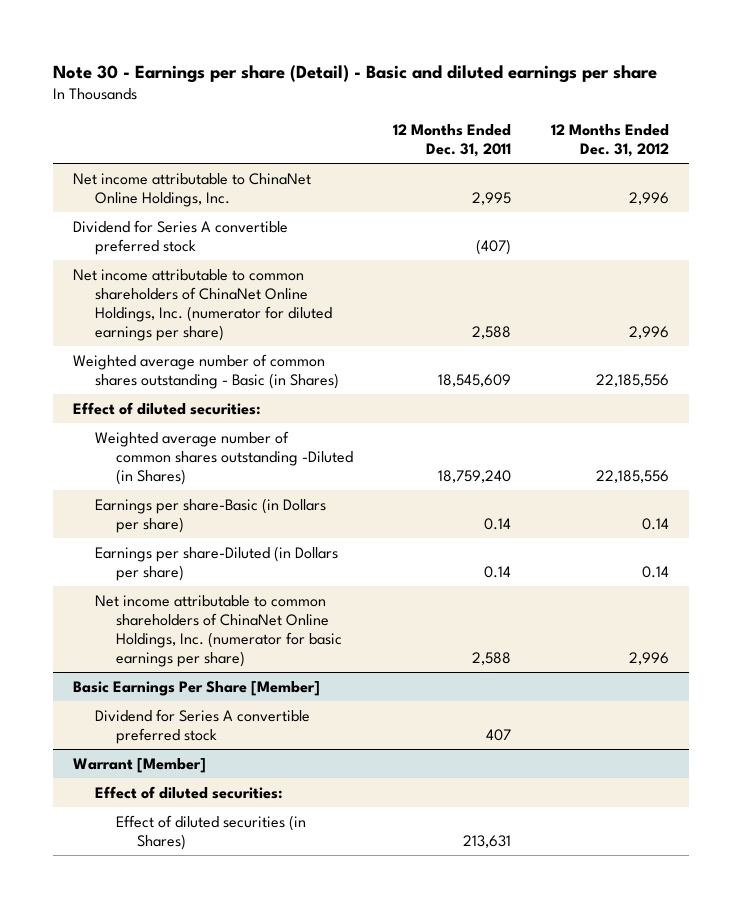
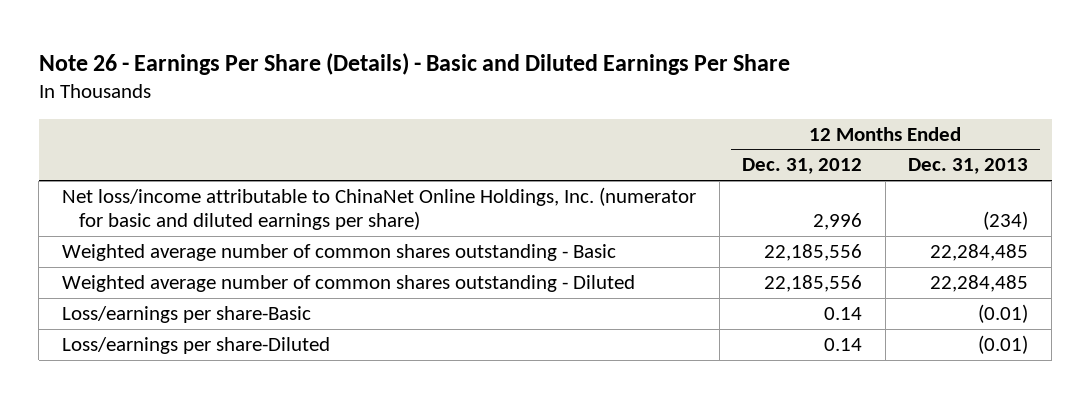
- Note 30 - Earnings per share (Detail) - Basic and diluted earnings per share
+ Note 26 - Earnings Per Share (Details) - Basic and Diluted Earnings Per Share
- | 12 Months Ended Dec. 31, 2011 | 12 Months Ended Dec. 31, 2012
+ | 12 Months Ended Dec. 31, 2012 | 12 Months Ended Dec. 31, 2013
- Net income attributable to ChinaNet Online Holdings, Inc. | 2,995 | 2,996
- Dividend for Series A convertible preferred stock | (407) |
- Net income attributable to common shareholders of ChinaNet Online Holdings, Inc. (numerator for diluted earnings per share) | 2,588 | 2,996
- Weighted average number of common shares outstanding - Basic (in Shares) | 18,545,609 | 22,185,556
- Effect of diluted securities:
- Weighted average number of common shares outstanding -Diluted (in Shares) | 18,759,240 | 22,185,556
- Earnings per share-Basic (in Dollars per share) | 0.14 | 0.14
- Earnings per share-Diluted (in Dollars per share) | 0.14 | 0.14
- Net income attributable to common shareholders of ChinaNet Online Holdings, Inc. (numerator for basic earnings per share) | 2,588 | 2,996
- Basic Earnings Per Share [Member]
- Dividend for Series A convertible preferred stock | 407 |
- Warrant [Member]
- Effect of diluted securities:
- Effect of diluted securities (in Shares) | 213,631 |
+ Net loss/income attributable to ChinaNet Online Holdings, Inc. (numerator for basic and diluted earnings per share) | 2,996 | (234)
+ Weighted average number of common shares outstanding - Basic | 22,185,556 | 22,284,485
+ Weighted average number of common shares outstanding - Diluted | 22,185,556 | 22,284,485
+ Loss/earnings per share-Basic | 0.14 | (0.01)
+ Loss/earnings per share-Diluted | 0.14 | (0.01)

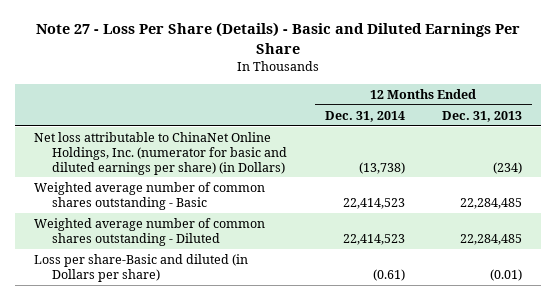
- Note 26 - Earnings Per Share (Details) - Basic and Diluted Earnings Per Share
+ Note 27 - Loss Per Share (Details) - Basic and Diluted Earnings Per Share
- | 12 Months Ended Dec. 31, 2012 | 12 Months Ended Dec. 31, 2013
+ | 12 Months Ended Dec. 31, 2014 | 12 Months Ended Dec. 31, 2013
- Net loss/income attributable to ChinaNet Online Holdings, Inc. (numerator for basic and diluted earnings per share) | 2,996 | (234)
+ Net loss attributable to ChinaNet Online Holdings, Inc. (numerator for basic and diluted earnings per share) (in Dollars) | (13,738) | (234)
- Loss/earnings per share-Basic | 0.14 | (0.01)
- Loss/earnings per share-Diluted | 0.14 | (0.01)
+ Loss per share-Basic and diluted (in Dollars per share) | (0.61) | (0.01)

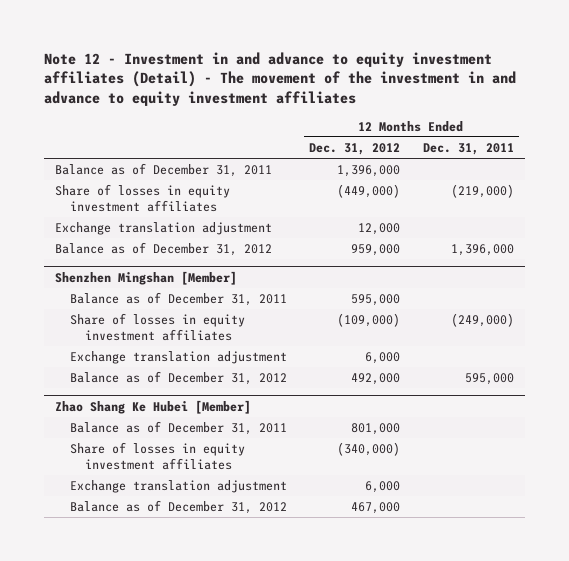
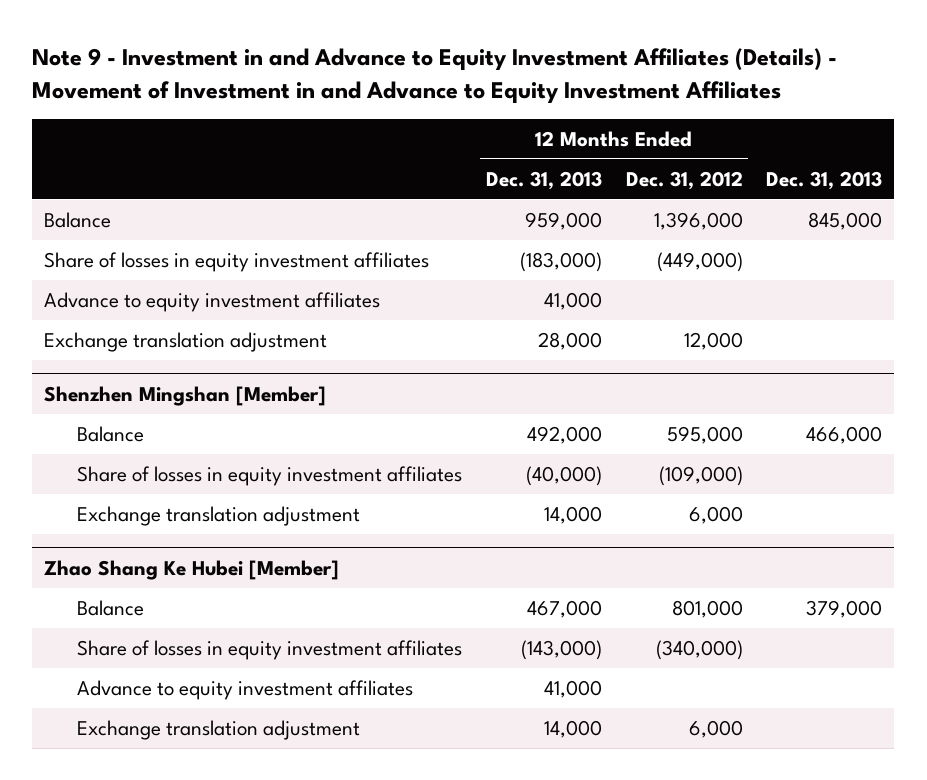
- Note 12 - Investment in and advance to equity investment affiliates (Detail) - The movement of the investment in and advance to equity investment affiliates
+ Note 9 - Investment in and Advance to Equity Investment Affiliates (Details) - Movement of Investment in and Advance to Equity Investment Affiliates
- | 12 Months Ended Dec. 31, 2012 | 12 Months Ended Dec. 31, 2011
+ | 12 Months Ended Dec. 31, 2013 | 12 Months Ended Dec. 31, 2012 | Dec. 31, 2013
- Balance as of December 31, 2011 | 1,396,000 |
+ Balance | 959,000 | 1,396,000 | 845,000
+ Advance to equity investment affiliates | 41,000 | |
- Balance as of December 31, 2012 | 959,000 | 1,396,000
@ Shenzhen Mingshan [Member]
- Balance as of December 31, 2011 | 595,000 |
+ Balance | 492,000 | 595,000 | 466,000
- Balance as of December 31, 2012 | 492,000 | 595,000
@ Zhao Shang Ke Hubei [Member]
- Balance as of December 31, 2011 | 801,000 |
+ Balance | 467,000 | 801,000 | 379,000
+ Advance to equity investment affiliates | 41,000 | |
- Balance as of December 31, 2012 | 467,000 |

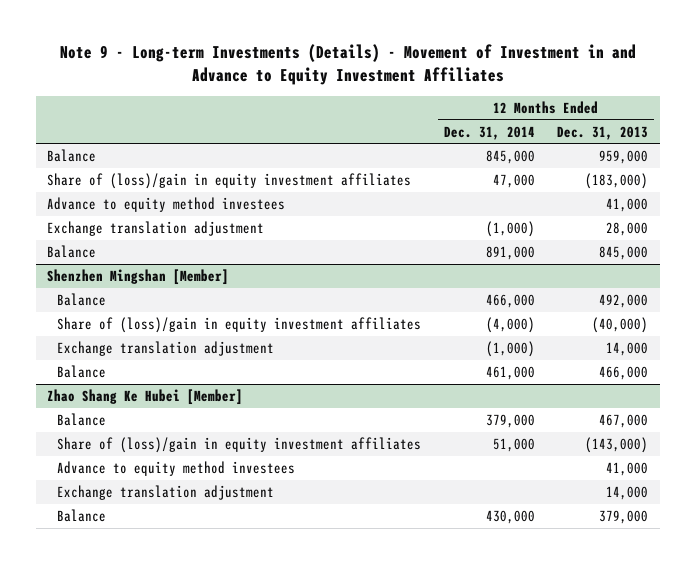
- Note 9 - Investment in and Advance to Equity Investment Affiliates (Details) - Movement of Investment in and Advance to Equity Investment Affiliates
+ Note 9 - Long-term Investments (Details) - Movement of Investment in and Advance to Equity Investment Affiliates
- | 12 Months Ended Dec. 31, 2013 | 12 Months Ended Dec. 31, 2012 | Dec. 31, 2013
+ | 12 Months Ended Dec. 31, 2014 | 12 Months Ended Dec. 31, 2013
- Share of losses in equity investment affiliates | (183,000) | (449,000) |
- Advance to equity investment affiliates | 41,000 | |
+ Share of (loss)/gain in equity investment affiliates | 47,000 | (183,000)
+ Advance to equity method investees | | 41,000
+ Balance | 891,000 | 845,000
@ Shenzhen Mingshan [Member]
- Share of losses in equity investment affiliates | (40,000) | (109,000) |
+ Share of (loss)/gain in equity investment affiliates | (4,000) | (40,000)
+ Balance | 461,000 | 466,000
@ Zhao Shang Ke Hubei [Member]
- Share of losses in equity investment affiliates | (143,000) | (340,000) |
- Advance to equity investment affiliates | 41,000 | |
+ Share of (loss)/gain in equity investment affiliates | 51,000 | (143,000)
+ Advance to equity method investees | | 41,000
+ Balance | 430,000 | 379,000

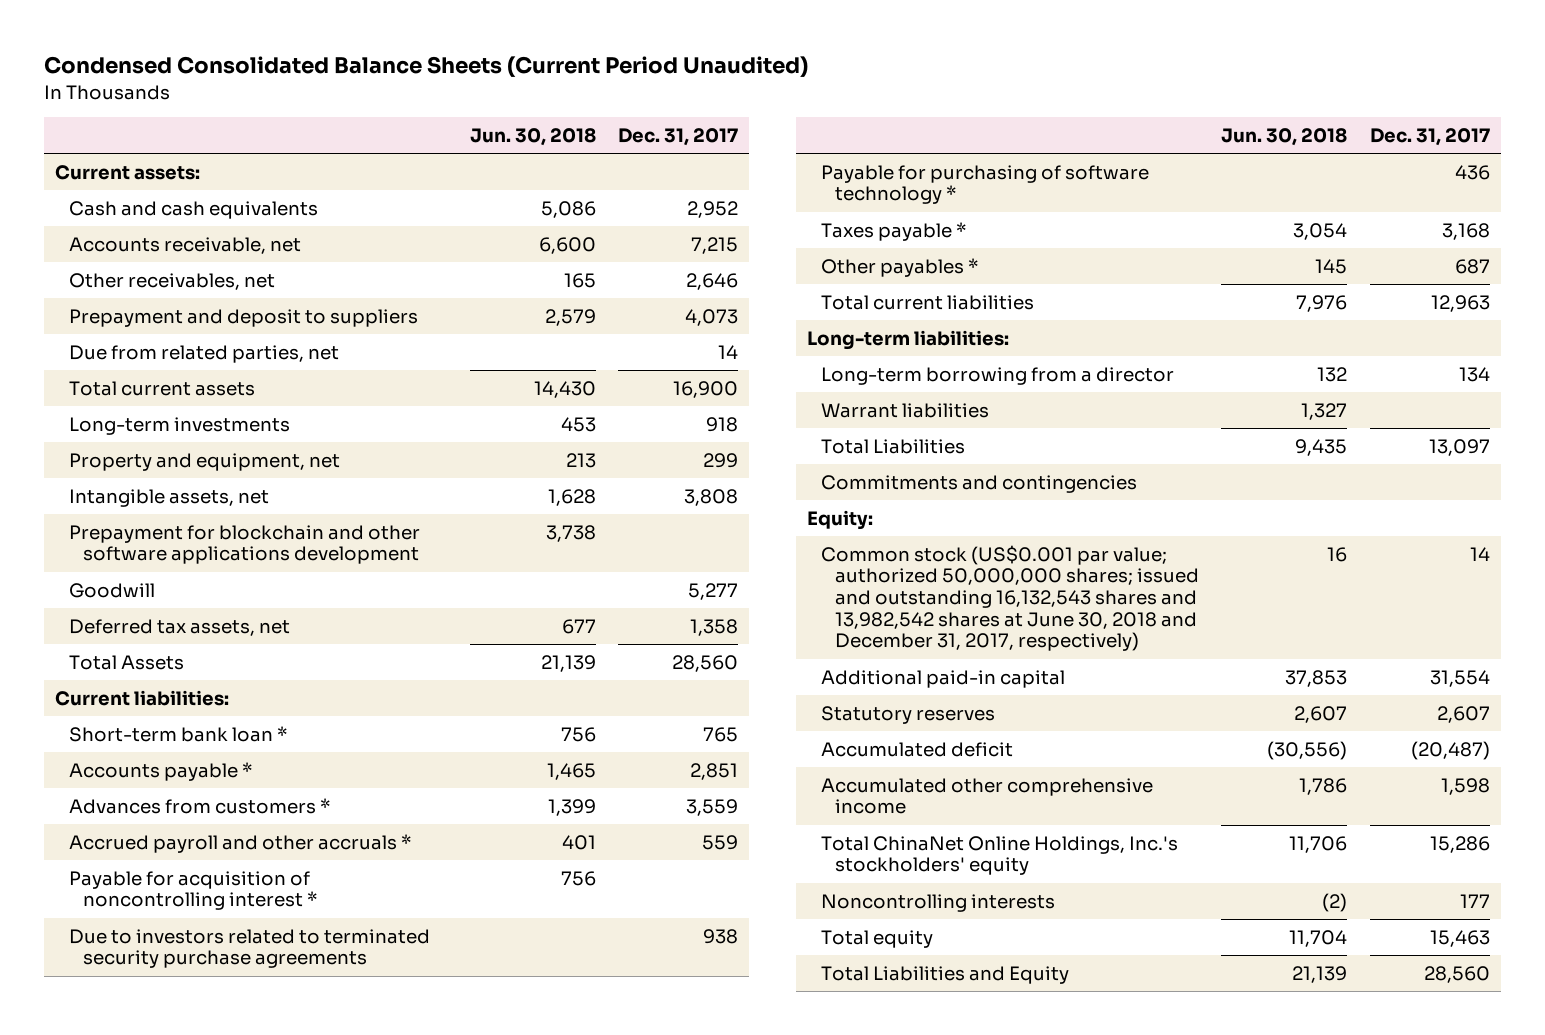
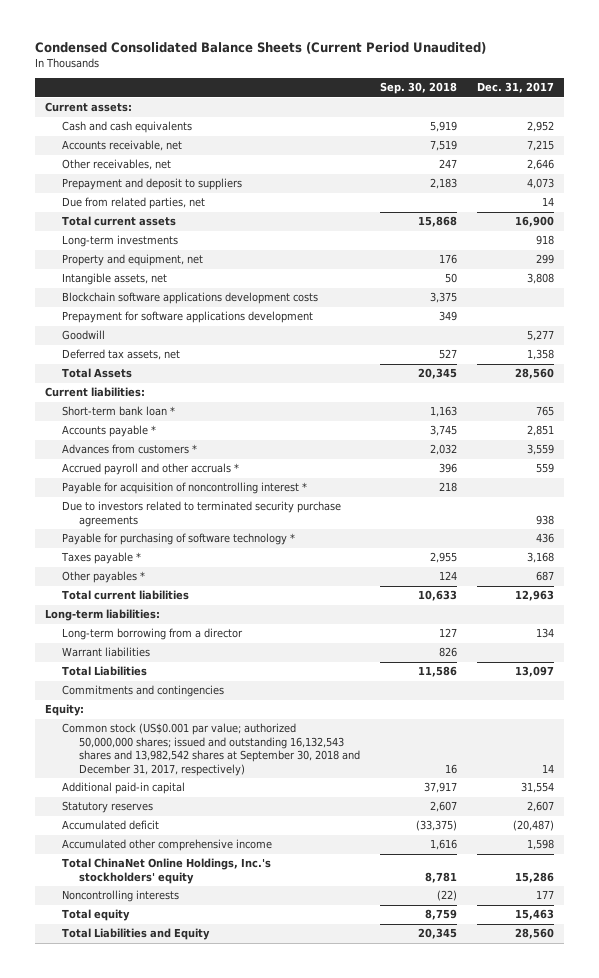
- | Jun. 30, 2018 | Dec. 31, 2017
+ | Sep. 30, 2018 | Dec. 31, 2017
- Prepayment for blockchain and other software applications development | 3,738 |
+ Blockchain software applications development costs | 3,375 |
+ Prepayment for software applications development | 349 |
- Common stock (US$0.001 par value; authorized 50,000,000 shares; issued and outstanding 16,132,543 shares and 13,982,542 shares at June 30, 2018 and December 31, 2017, respectively) | 16 | 14
+ Common stock (US$0.001 par value; authorized 50,000,000 shares; issued and outstanding 16,132,543 shares and 13,982,542 shares at September 30, 2018 and December 31, 2017, respectively) | 16 | 14

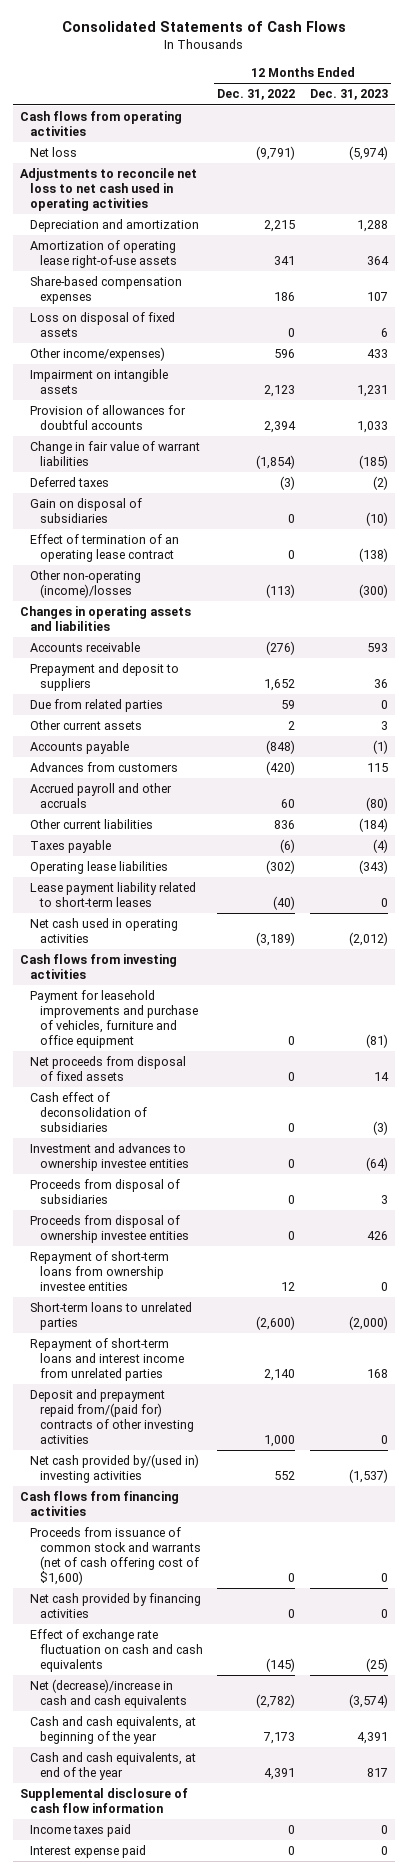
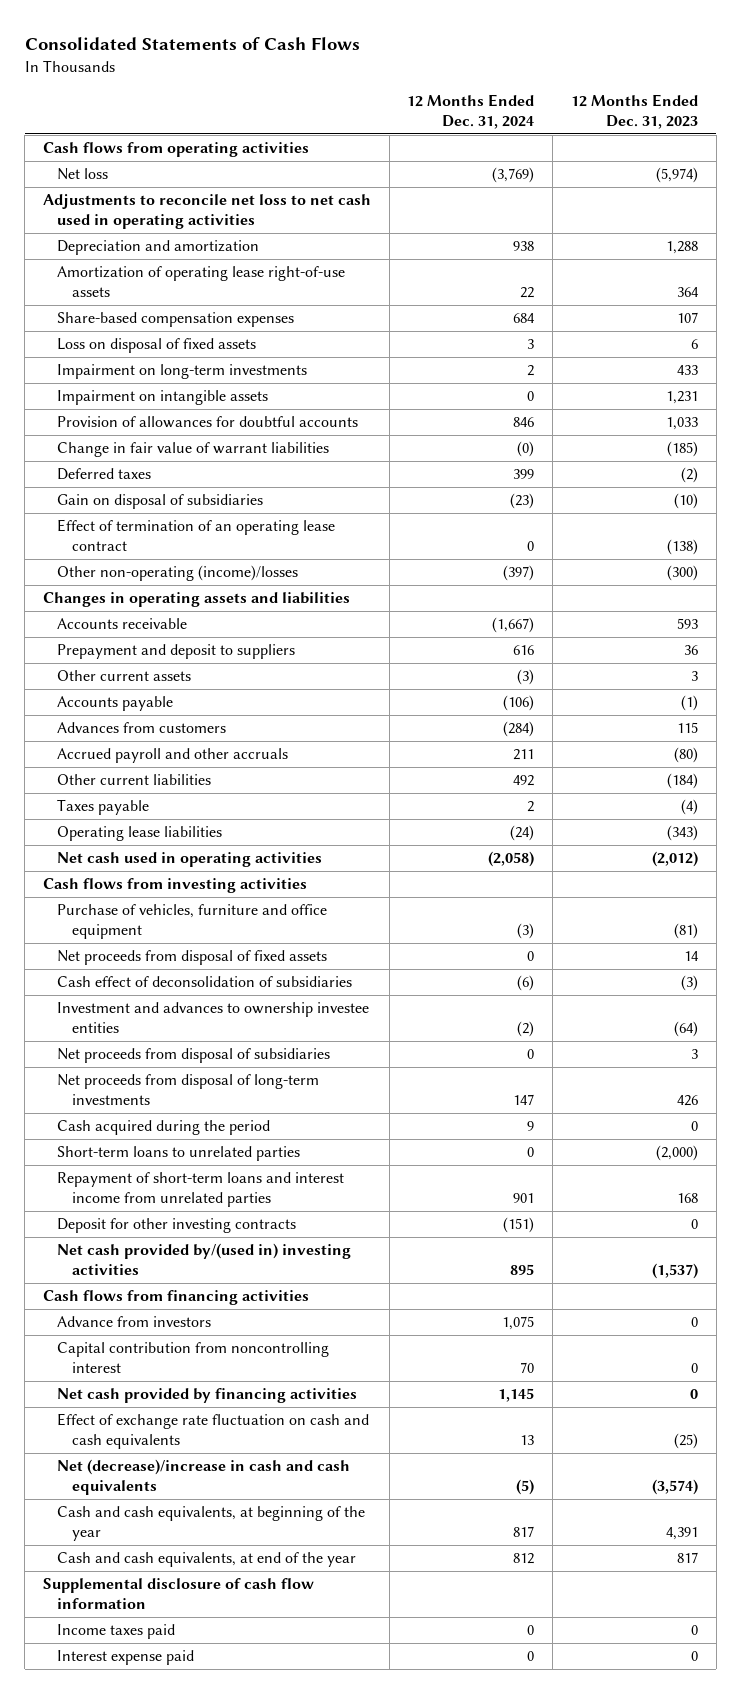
- | 12 Months Ended Dec. 31, 2022 | 12 Months Ended Dec. 31, 2023
+ | 12 Months Ended Dec. 31, 2024 | 12 Months Ended Dec. 31, 2023
- Other income/expenses) | 596 | 433
+ Impairment on long-term investments | 2 | 433
- Due from related parties | 59 | 0
- Lease payment liability related to short-term leases | (40) | 0
- Payment for leasehold improvements and purchase of vehicles, furniture and office equipment | 0 | (81)
+ Purchase of vehicles, furniture and office equipment | (3) | (81)
- Proceeds from disposal of subsidiaries | 0 | 3
- Proceeds from disposal of ownership investee entities | 0 | 426
- Repayment of short-term loans from ownership investee entities | 12 | 0
+ Net proceeds from disposal of subsidiaries | 0 | 3
+ Net proceeds from disposal of long-term investments | 147 | 426
+ Cash acquired during the period | 9 | 0
- Deposit and prepayment repaid from/(paid for) contracts of other investing activities | 1,000 | 0
+ Deposit for other investing contracts | (151) | 0
- Proceeds from issuance of common stock and warrants (net of cash offering cost of $1,600) | 0 | 0
+ Advance from investors | 1,075 | 0
+ Capital contribution from noncontrolling interest | 70 | 0

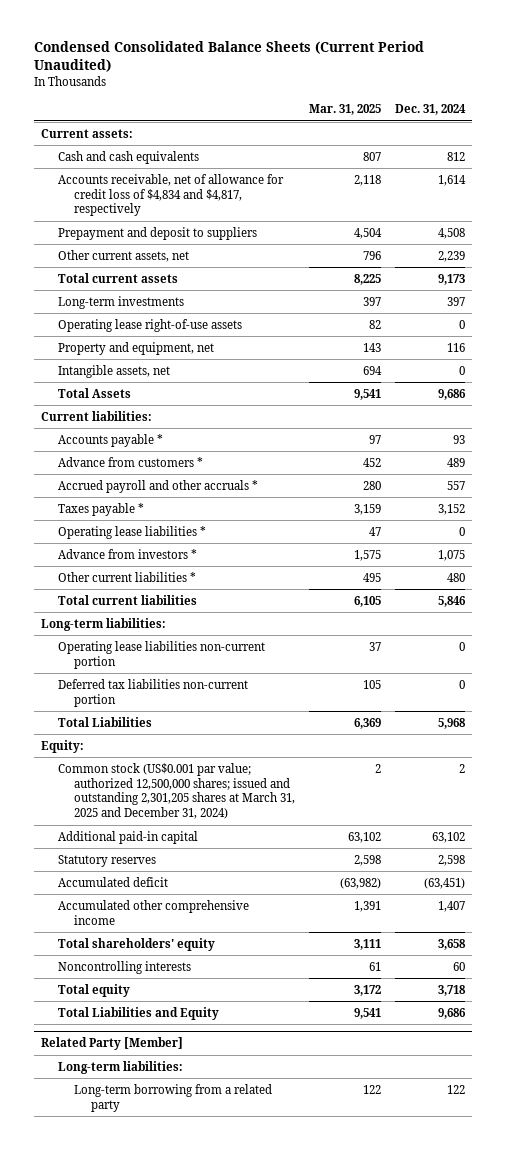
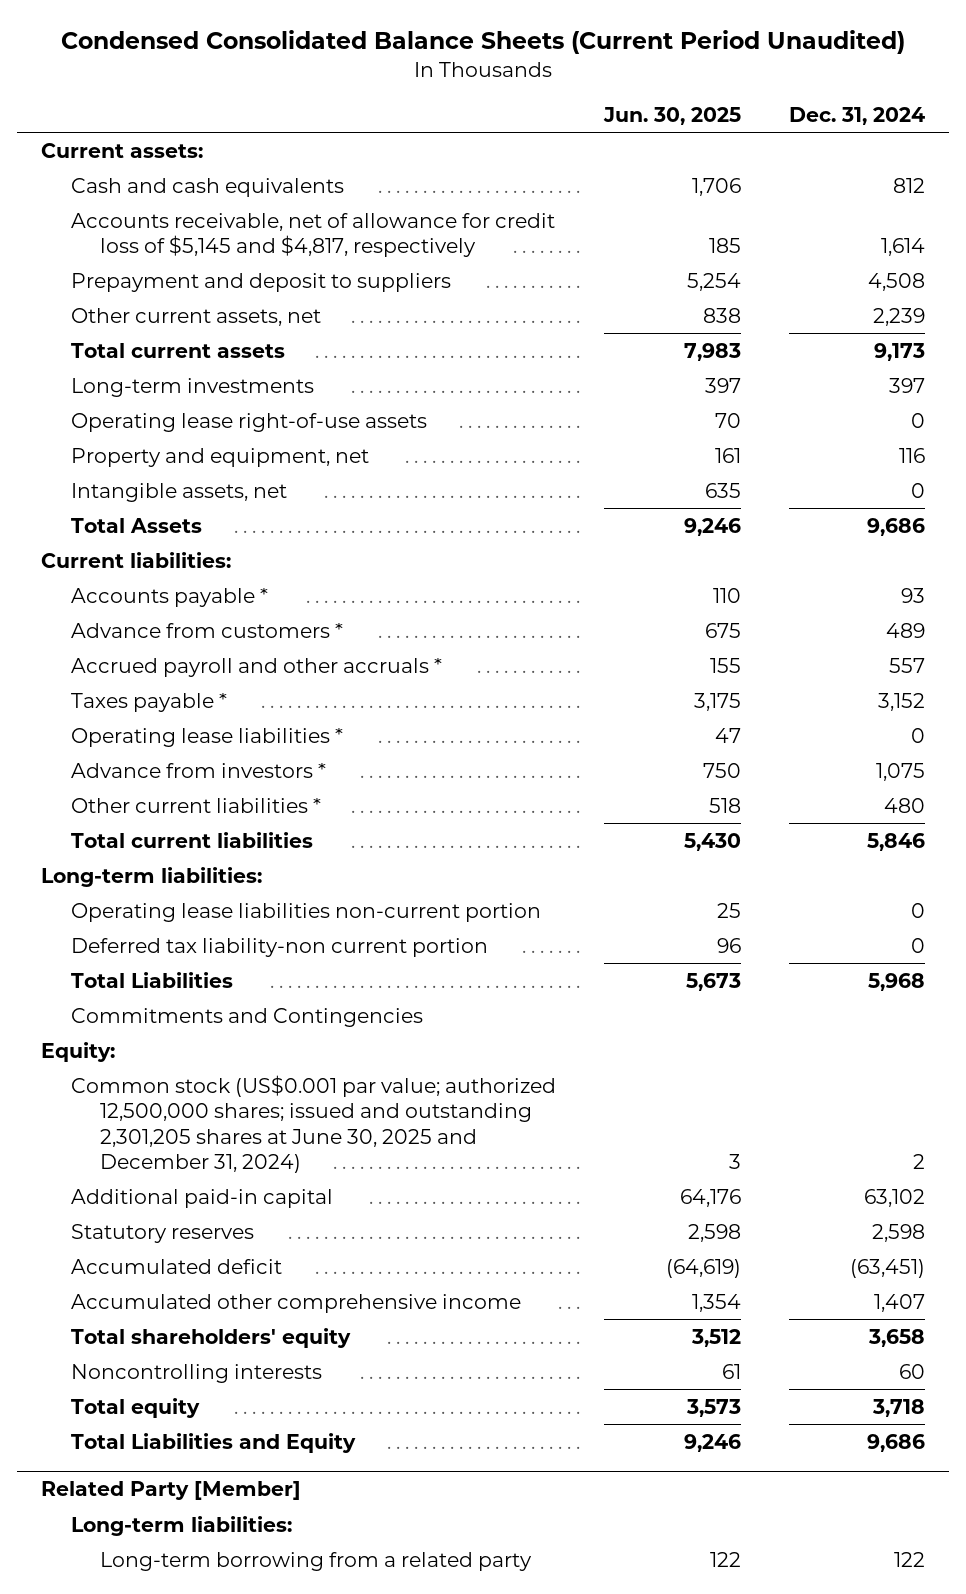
- | Mar. 31, 2025 | Dec. 31, 2024
+ | Jun. 30, 2025 | Dec. 31, 2024
- Accounts receivable, net of allowance for credit loss of $4,834 and $4,817, respectively | 2,118 | 1,614
+ Accounts receivable, net of allowance for credit loss of $5,145 and $4,817, respectively | 185 | 1,614
- Deferred tax liabilities non-current portion | 105 | 0
+ Deferred tax liability-non current portion | 96 | 0
+ Commitments and Contingencies
- Common stock (US$0.001 par value; authorized 12,500,000 shares; issued and outstanding 2,301,205 shares at March 31, 2025 and December 31, 2024) | 2 | 2
+ Common stock (US$0.001 par value; authorized 12,500,000 shares; issued and outstanding 2,301,205 shares at June 30, 2025 and December 31, 2024) | 3 | 2

